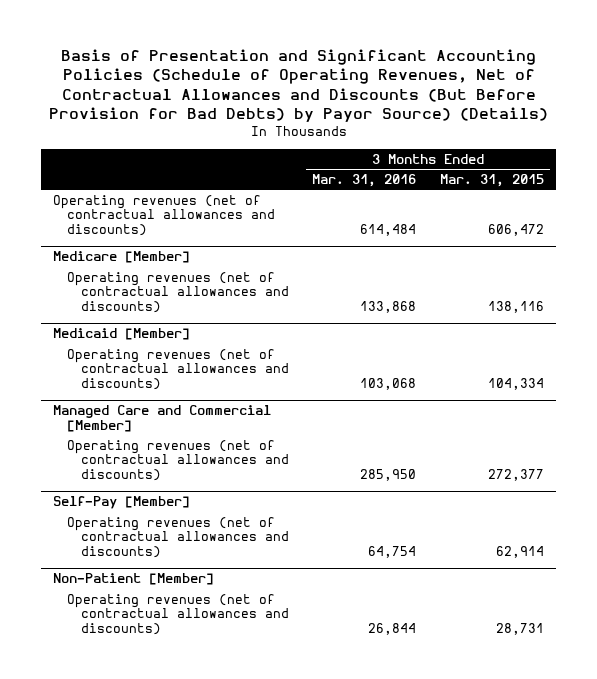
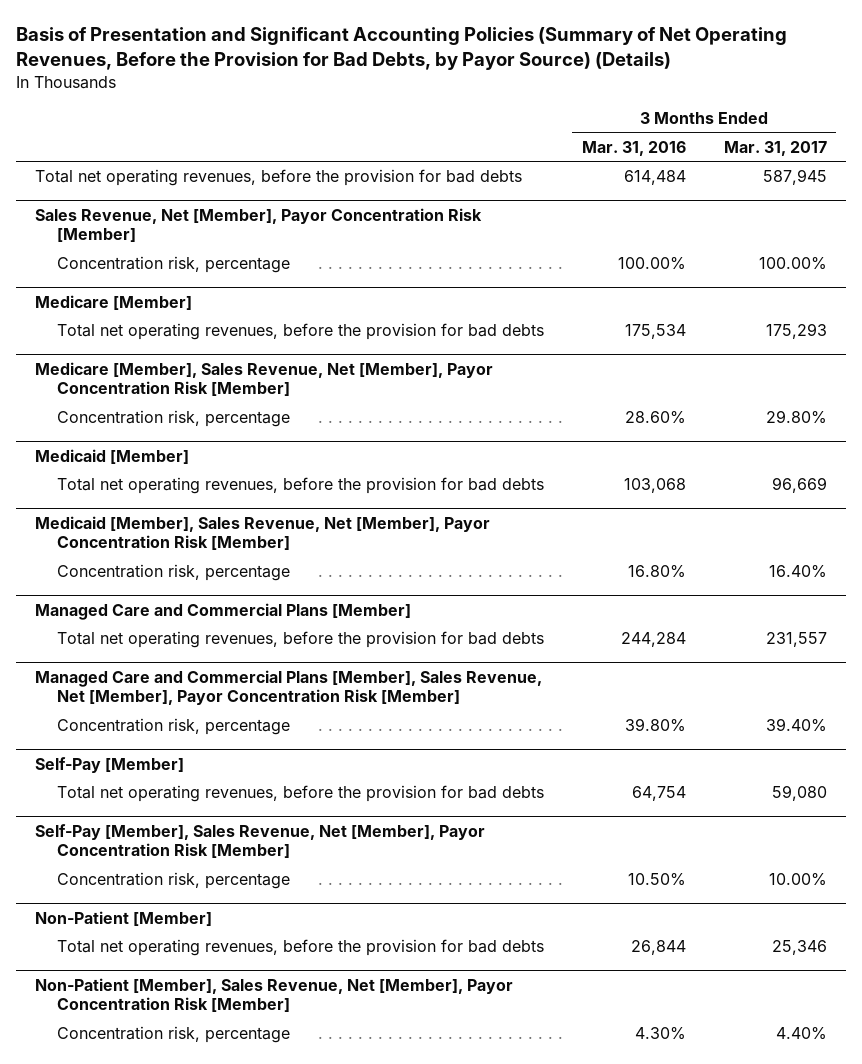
- Basis of Presentation and Significant Accounting Policies (Schedule of Operating Revenues, Net of Contractual Allowances and Discounts (But Before Provision for Bad Debts) by Payor Source) (Details)
+ Basis of Presentation and Significant Accounting Policies (Summary of Net Operating Revenues, Before the Provision for Bad Debts, by Payor Source) (Details)
- | 3 Months Ended Mar. 31, 2016 | 3 Months Ended Mar. 31, 2015
+ | 3 Months Ended Mar. 31, 2016 | 3 Months Ended Mar. 31, 2017
- Operating revenues (net of contractual allowances and discounts) | 614,484 | 606,472
+ Total net operating revenues, before the provision for bad debts | 614,484 | 587,945
+ Sales Revenue, Net [Member], Payor Concentration Risk [Member]
+ Concentration risk, percentage | 100.00% | 100.00%
@ Medicare [Member]
- Operating revenues (net of contractual allowances and discounts) | 133,868 | 138,116
+ Total net operating revenues, before the provision for bad debts | 175,534 | 175,293
+ Medicare [Member], Sales Revenue, Net [Member], Payor Concentration Risk [Member]
+ Concentration risk, percentage | 28.60% | 29.80%
@ Medicaid [Member]
- Operating revenues (net of contractual allowances and discounts) | 103,068 | 104,334
- Managed Care and Commercial [Member]
- Operating revenues (net of contractual allowances and discounts) | 285,950 | 272,377
@ Medicaid [Member]
+ Total net operating revenues, before the provision for bad debts | 103,068 | 96,669
+ Medicaid [Member], Sales Revenue, Net [Member], Payor Concentration Risk [Member]
+ Concentration risk, percentage | 16.80% | 16.40%
+ Managed Care and Commercial Plans [Member]
+ Total net operating revenues, before the provision for bad debts | 244,284 | 231,557
+ Managed Care and Commercial Plans [Member], Sales Revenue, Net [Member], Payor Concentration Risk [Member]
+ Concentration risk, percentage | 39.80% | 39.40%
@ Self-Pay [Member]
- Operating revenues (net of contractual allowances and discounts) | 64,754 | 62,914
+ Total net operating revenues, before the provision for bad debts | 64,754 | 59,080
+ Self-Pay [Member], Sales Revenue, Net [Member], Payor Concentration Risk [Member]
+ Concentration risk, percentage | 10.50% | 10.00%
@ Non-Patient [Member]
- Operating revenues (net of contractual allowances and discounts) | 26,844 | 28,731
+ Total net operating revenues, before the provision for bad debts | 26,844 | 25,346
+ Non-Patient [Member], Sales Revenue, Net [Member], Payor Concentration Risk [Member]
+ Concentration risk, percentage | 4.30% | 4.40%

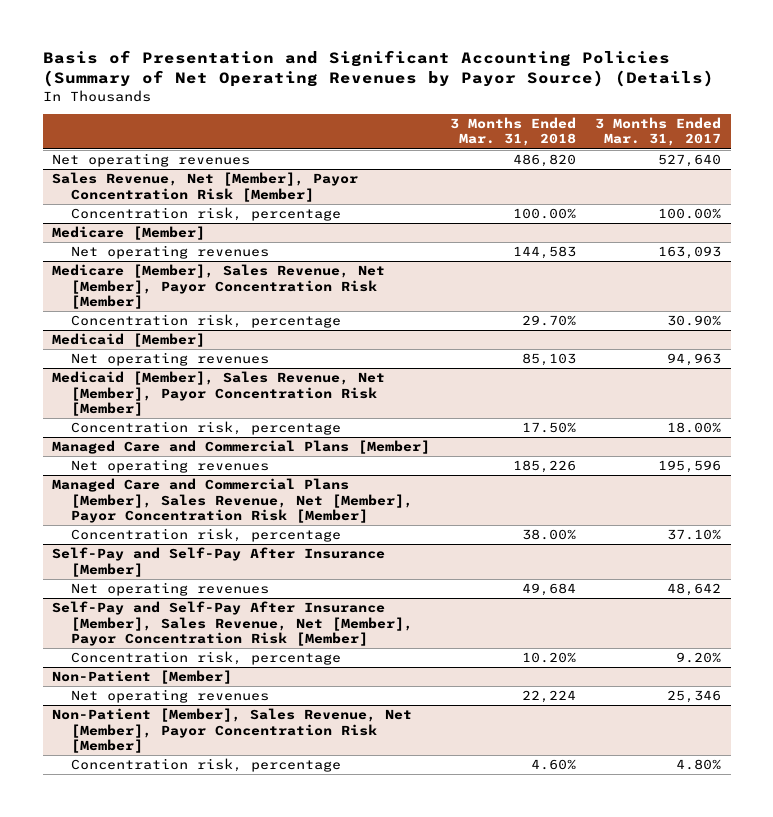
- Basis of Presentation and Significant Accounting Policies (Summary of Net Operating Revenues, Before the Provision for Bad Debts, by Payor Source) (Details)
+ Basis of Presentation and Significant Accounting Policies (Summary of Net Operating Revenues by Payor Source) (Details)
- | 3 Months Ended Mar. 31, 2016 | 3 Months Ended Mar. 31, 2017
+ | 3 Months Ended Mar. 31, 2018 | 3 Months Ended Mar. 31, 2017
- Total net operating revenues, before the provision for bad debts | 614,484 | 587,945
+ Net operating revenues | 486,820 | 527,640
@ Medicare [Member]
- Total net operating revenues, before the provision for bad debts | 175,534 | 175,293
+ Net operating revenues | 144,583 | 163,093
@ Medicare [Member], Sales Revenue, Net [Member], Payor Concentration Risk [Member]
- Concentration risk, percentage | 28.60% | 29.80%
+ Concentration risk, percentage | 29.70% | 30.90%
@ Medicaid [Member]
- Total net operating revenues, before the provision for bad debts | 103,068 | 96,669
+ Net operating revenues | 85,103 | 94,963
@ Medicaid [Member], Sales Revenue, Net [Member], Payor Concentration Risk [Member]
- Concentration risk, percentage | 16.80% | 16.40%
+ Concentration risk, percentage | 17.50% | 18.00%
@ Managed Care and Commercial Plans [Member]
- Total net operating revenues, before the provision for bad debts | 244,284 | 231,557
+ Net operating revenues | 185,226 | 195,596
@ Managed Care and Commercial Plans [Member], Sales Revenue, Net [Member], Payor Concentration Risk [Member]
- Concentration risk, percentage | 39.80% | 39.40%
- Self-Pay [Member]
- Total net operating revenues, before the provision for bad debts | 64,754 | 59,080
- Self-Pay [Member], Sales Revenue, Net [Member], Payor Concentration Risk [Member]
- Concentration risk, percentage | 10.50% | 10.00%
@ Managed Care and Commercial Plans [Member], Sales Revenue, Net [Member], Payor Concentration Risk [Member]
+ Concentration risk, percentage | 38.00% | 37.10%
+ Self-Pay and Self-Pay After Insurance [Member]
+ Net operating revenues | 49,684 | 48,642
+ Self-Pay and Self-Pay After Insurance [Member], Sales Revenue, Net [Member], Payor Concentration Risk [Member]
+ Concentration risk, percentage | 10.20% | 9.20%
@ Non-Patient [Member]
- Total net operating revenues, before the provision for bad debts | 26,844 | 25,346
+ Net operating revenues | 22,224 | 25,346
@ Non-Patient [Member], Sales Revenue, Net [Member], Payor Concentration Risk [Member]
- Concentration risk, percentage | 4.30% | 4.40%
+ Concentration risk, percentage | 4.60% | 4.80%

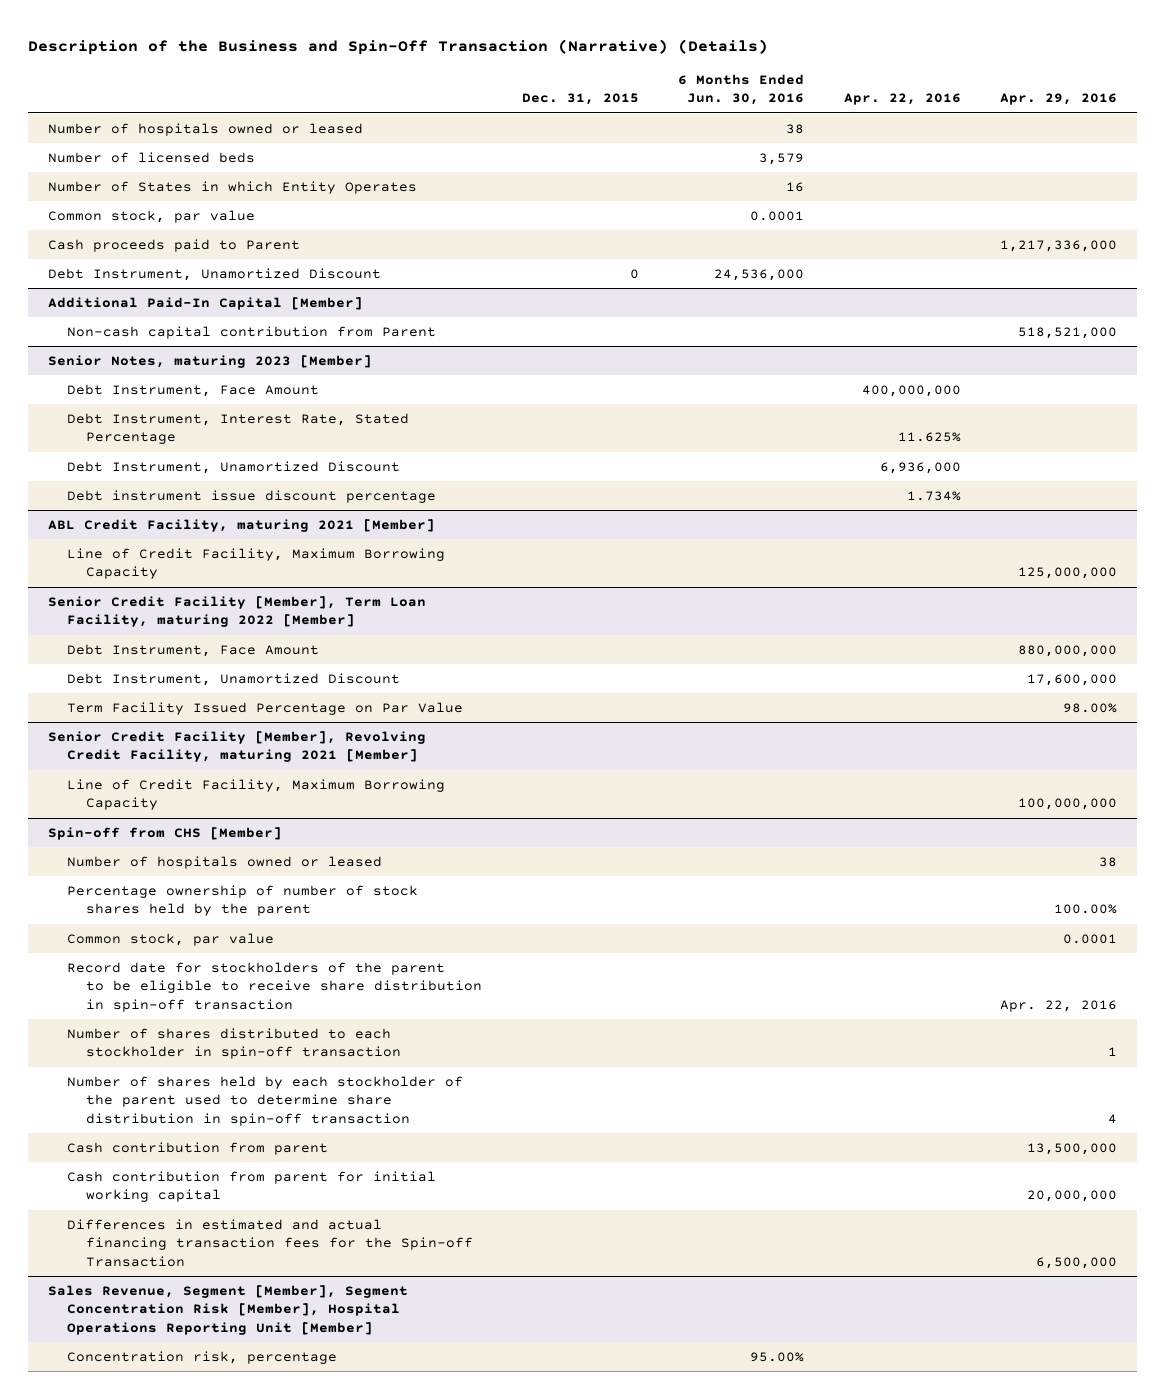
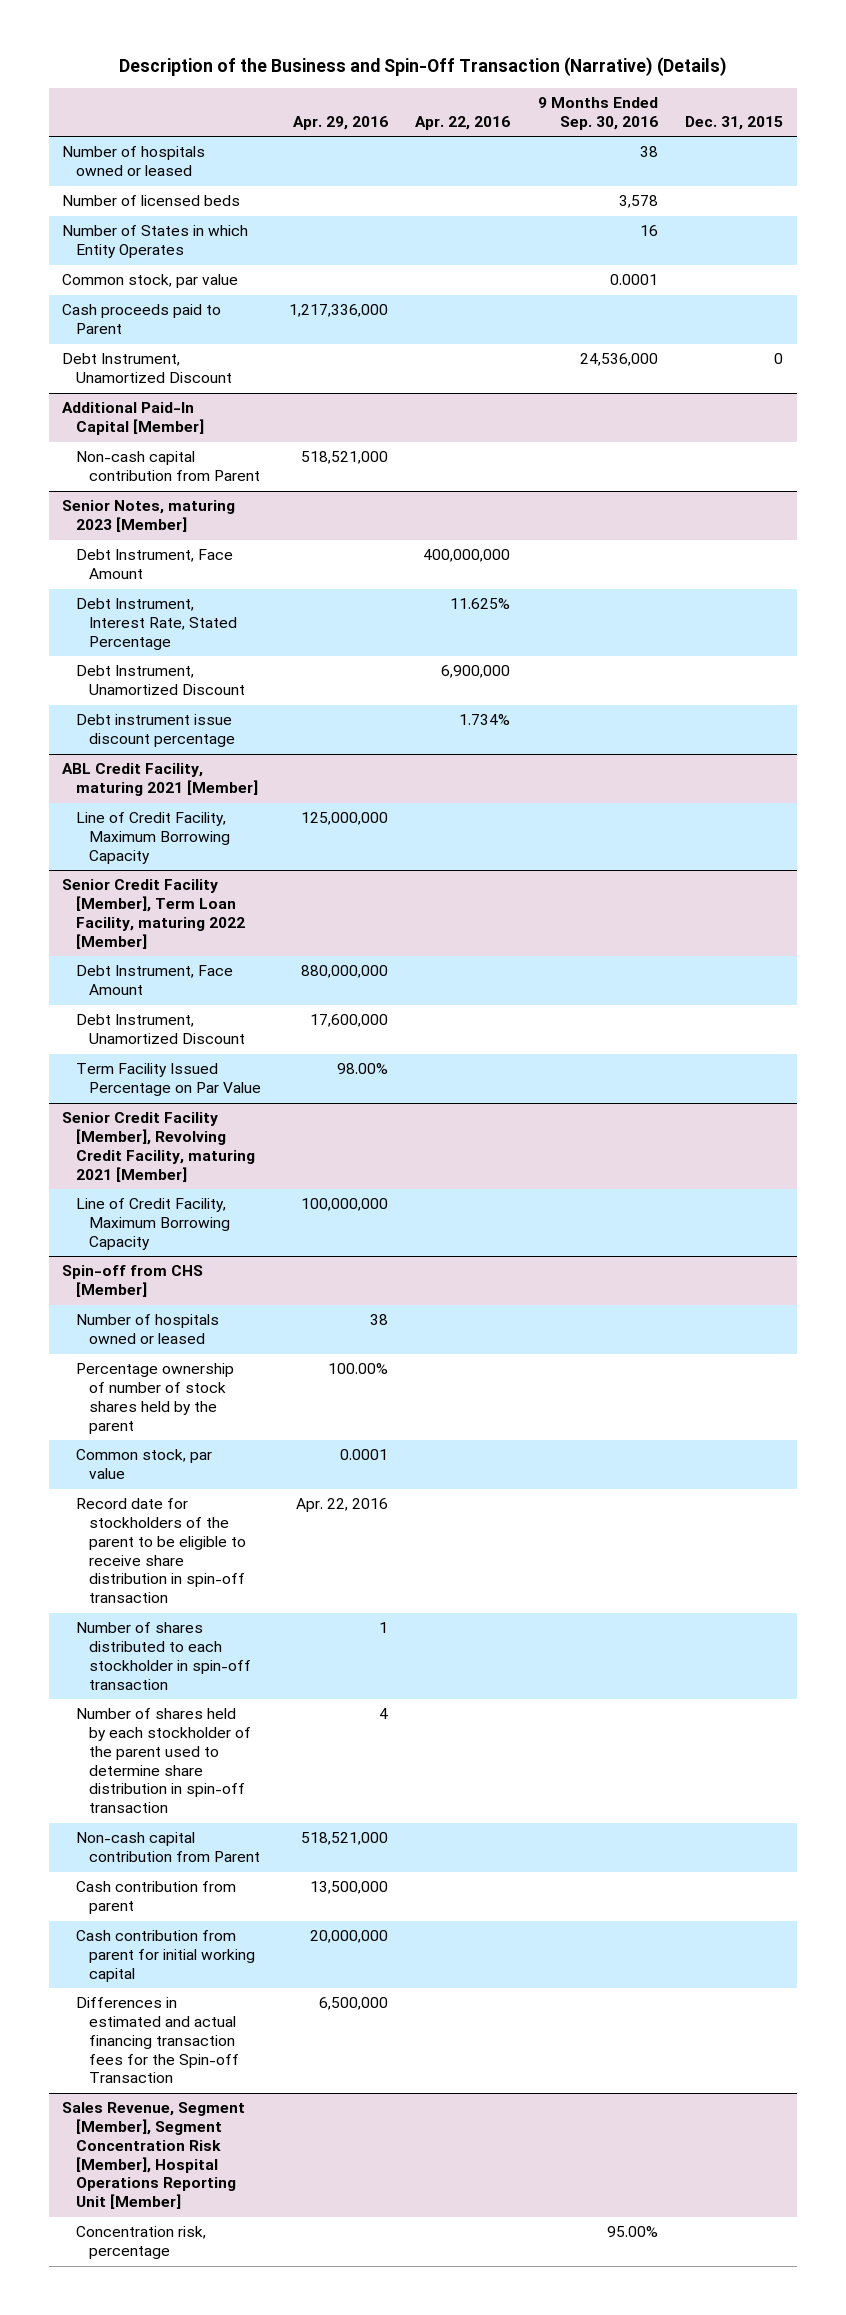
- | Dec. 31, 2015 | 6 Months Ended Jun. 30, 2016 | Apr. 22, 2016 | Apr. 29, 2016
+ | Apr. 29, 2016 | Apr. 22, 2016 | 9 Months Ended Sep. 30, 2016 | Dec. 31, 2015
@ Senior Notes, maturing 2023 [Member]
- Debt Instrument, Unamortized Discount | | | 6,936,000 |
+ Debt Instrument, Unamortized Discount | | 6,900,000 | |
@ Spin-off from CHS [Member]
+ Non-cash capital contribution from Parent | 518,521,000 | | |

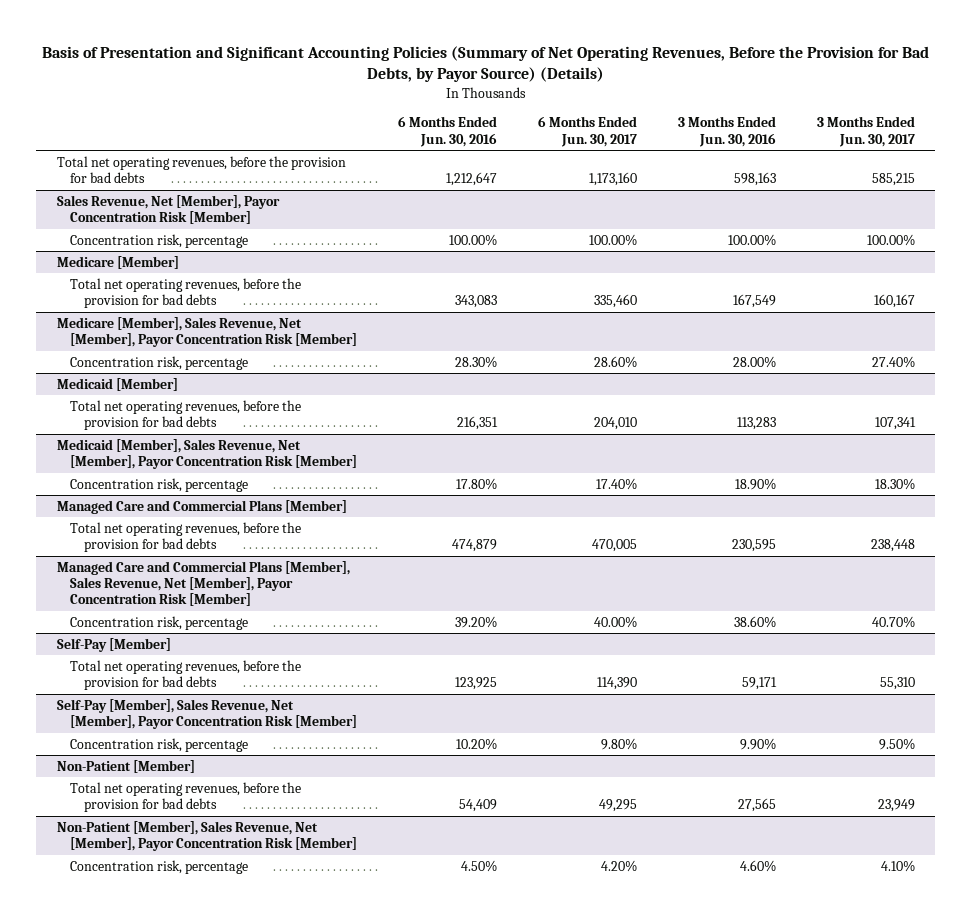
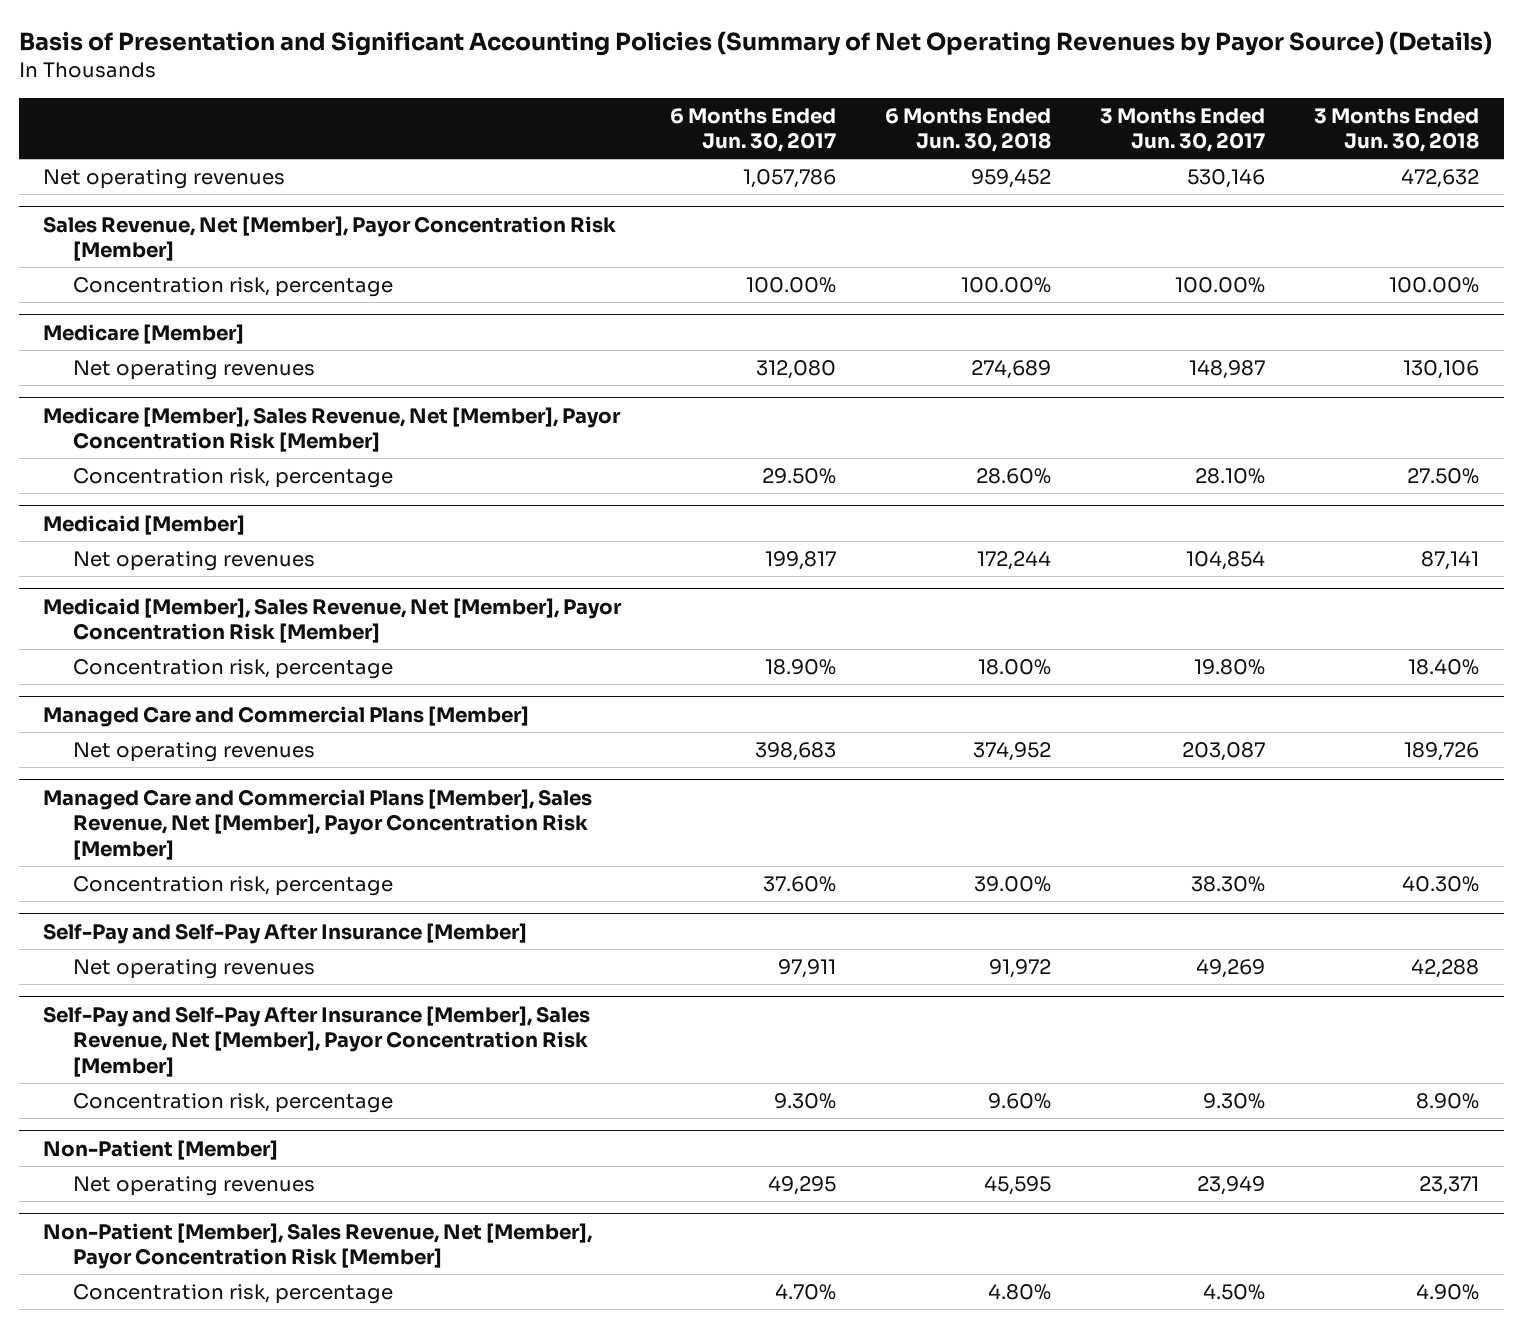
- Basis of Presentation and Significant Accounting Policies (Summary of Net Operating Revenues, Before the Provision for Bad Debts, by Payor Source) (Details)
+ Basis of Presentation and Significant Accounting Policies (Summary of Net Operating Revenues by Payor Source) (Details)
- | 6 Months Ended Jun. 30, 2016 | 6 Months Ended Jun. 30, 2017 | 3 Months Ended Jun. 30, 2016 | 3 Months Ended Jun. 30, 2017
+ | 6 Months Ended Jun. 30, 2017 | 6 Months Ended Jun. 30, 2018 | 3 Months Ended Jun. 30, 2017 | 3 Months Ended Jun. 30, 2018
- Total net operating revenues, before the provision for bad debts | 1,212,647 | 1,173,160 | 598,163 | 585,215
+ Net operating revenues | 1,057,786 | 959,452 | 530,146 | 472,632
@ Medicare [Member]
- Total net operating revenues, before the provision for bad debts | 343,083 | 335,460 | 167,549 | 160,167
+ Net operating revenues | 312,080 | 274,689 | 148,987 | 130,106
@ Medicare [Member], Sales Revenue, Net [Member], Payor Concentration Risk [Member]
- Concentration risk, percentage | 28.30% | 28.60% | 28.00% | 27.40%
+ Concentration risk, percentage | 29.50% | 28.60% | 28.10% | 27.50%
@ Medicaid [Member]
- Total net operating revenues, before the provision for bad debts | 216,351 | 204,010 | 113,283 | 107,341
+ Net operating revenues | 199,817 | 172,244 | 104,854 | 87,141
@ Medicaid [Member], Sales Revenue, Net [Member], Payor Concentration Risk [Member]
- Concentration risk, percentage | 17.80% | 17.40% | 18.90% | 18.30%
+ Concentration risk, percentage | 18.90% | 18.00% | 19.80% | 18.40%
@ Managed Care and Commercial Plans [Member]
- Total net operating revenues, before the provision for bad debts | 474,879 | 470,005 | 230,595 | 238,448
+ Net operating revenues | 398,683 | 374,952 | 203,087 | 189,726
@ Managed Care and Commercial Plans [Member], Sales Revenue, Net [Member], Payor Concentration Risk [Member]
- Concentration risk, percentage | 39.20% | 40.00% | 38.60% | 40.70%
- Self-Pay [Member]
- Total net operating revenues, before the provision for bad debts | 123,925 | 114,390 | 59,171 | 55,310
- Self-Pay [Member], Sales Revenue, Net [Member], Payor Concentration Risk [Member]
- Concentration risk, percentage | 10.20% | 9.80% | 9.90% | 9.50%
@ Managed Care and Commercial Plans [Member], Sales Revenue, Net [Member], Payor Concentration Risk [Member]
+ Concentration risk, percentage | 37.60% | 39.00% | 38.30% | 40.30%
+ Self-Pay and Self-Pay After Insurance [Member]
+ Net operating revenues | 97,911 | 91,972 | 49,269 | 42,288
+ Self-Pay and Self-Pay After Insurance [Member], Sales Revenue, Net [Member], Payor Concentration Risk [Member]
+ Concentration risk, percentage | 9.30% | 9.60% | 9.30% | 8.90%
@ Non-Patient [Member]
- Total net operating revenues, before the provision for bad debts | 54,409 | 49,295 | 27,565 | 23,949
+ Net operating revenues | 49,295 | 45,595 | 23,949 | 23,371
@ Non-Patient [Member], Sales Revenue, Net [Member], Payor Concentration Risk [Member]
- Concentration risk, percentage | 4.50% | 4.20% | 4.60% | 4.10%
+ Concentration risk, percentage | 4.70% | 4.80% | 4.50% | 4.90%

